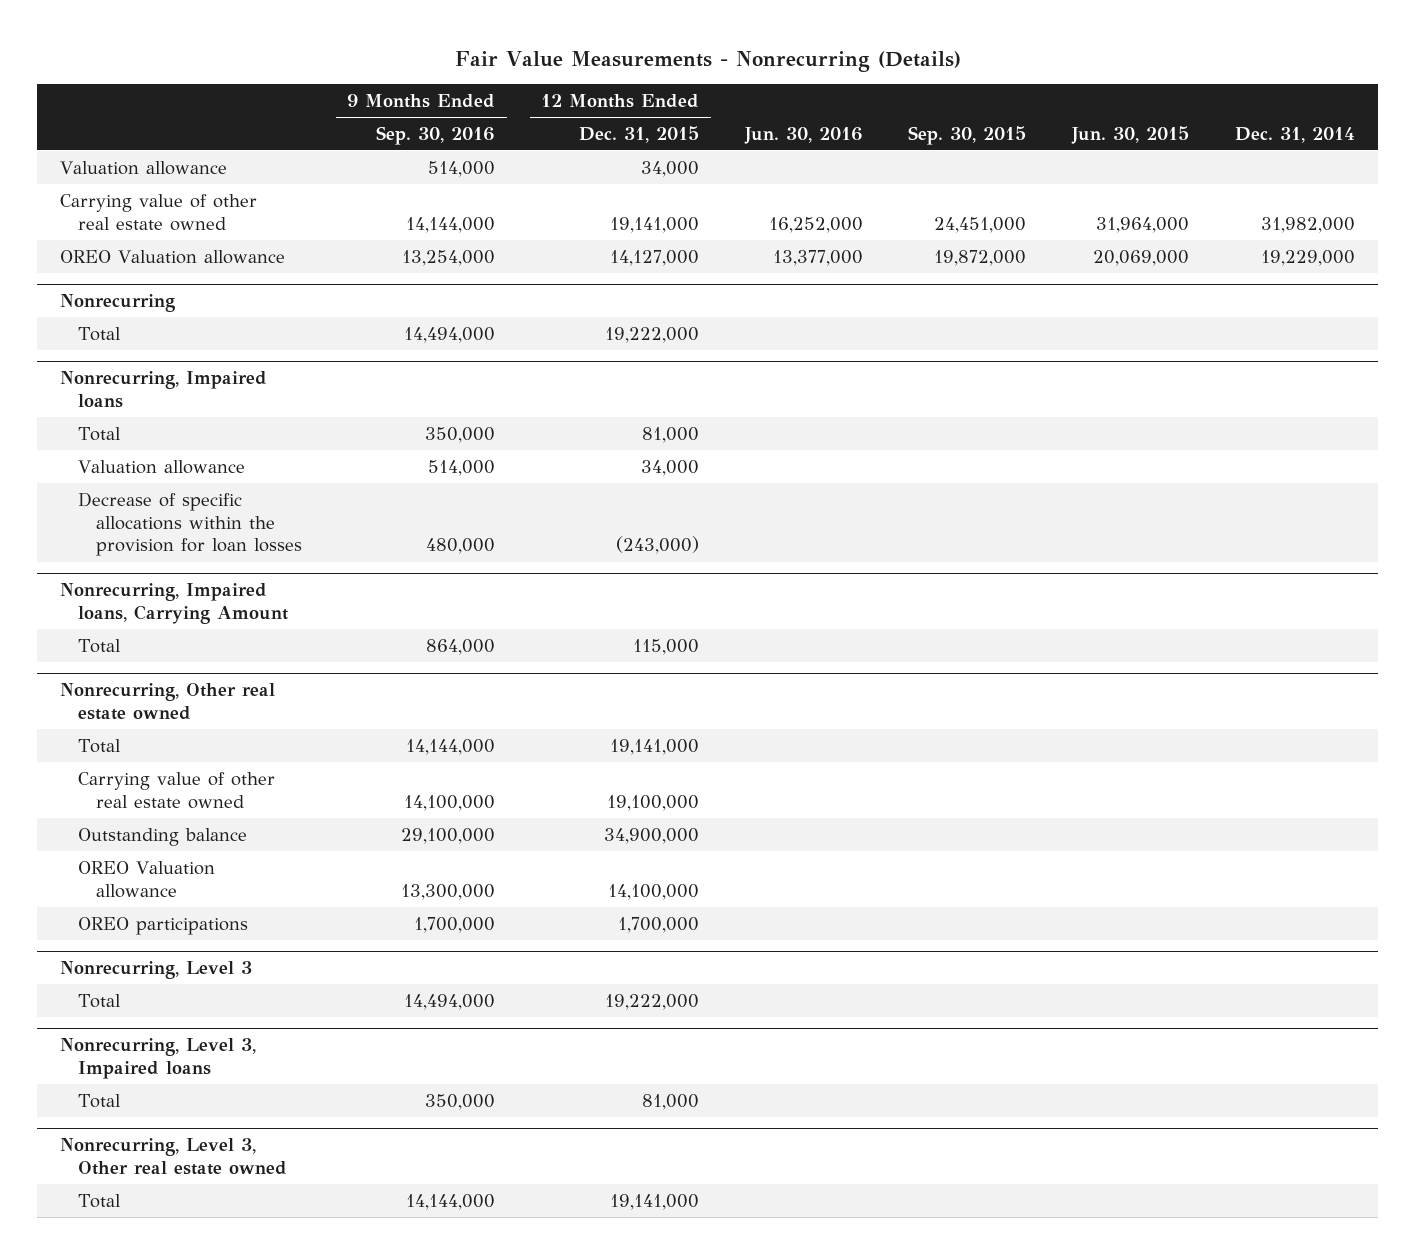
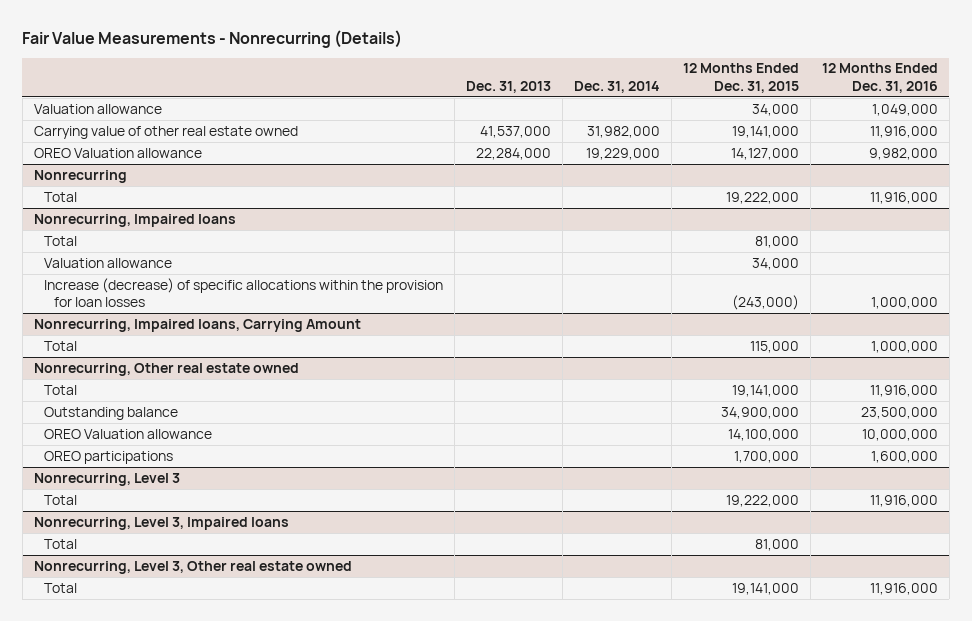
- | 9 Months Ended Sep. 30, 2016 | 12 Months Ended Dec. 31, 2015 | Jun. 30, 2016 | Sep. 30, 2015 | Jun. 30, 2015 | Dec. 31, 2014
+ | Dec. 31, 2013 | Dec. 31, 2014 | 12 Months Ended Dec. 31, 2015 | 12 Months Ended Dec. 31, 2016
@ Nonrecurring, Impaired loans
- Decrease of specific allocations within the provision for loan losses | 480,000 | (243,000) | | | |
+ Increase (decrease) of specific allocations within the provision for loan losses | | | (243,000) | 1,000,000
@ Nonrecurring, Other real estate owned
- Carrying value of other real estate owned | 14,100,000 | 19,100,000 | | | |

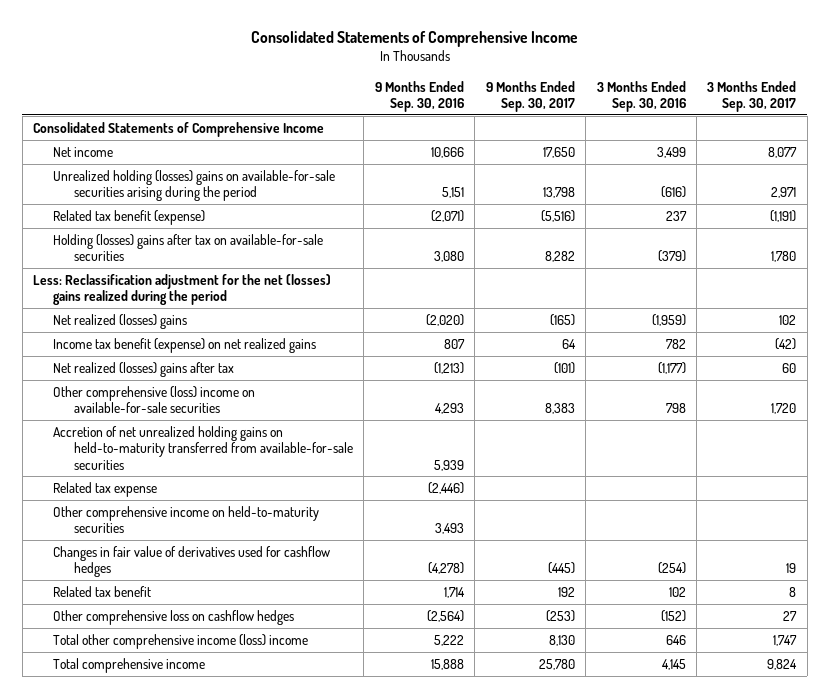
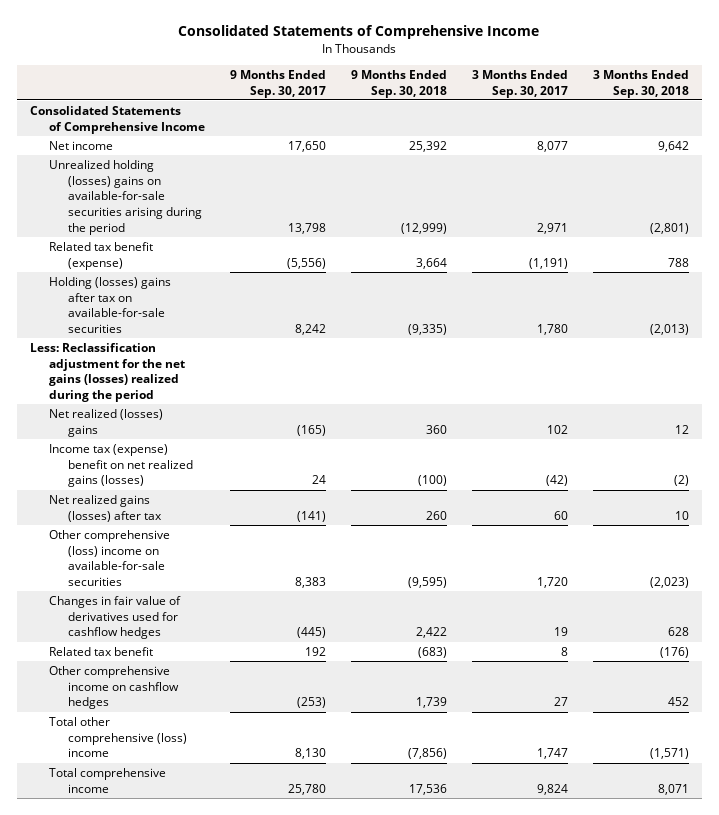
- | 9 Months Ended Sep. 30, 2016 | 9 Months Ended Sep. 30, 2017 | 3 Months Ended Sep. 30, 2016 | 3 Months Ended Sep. 30, 2017
+ | 9 Months Ended Sep. 30, 2017 | 9 Months Ended Sep. 30, 2018 | 3 Months Ended Sep. 30, 2017 | 3 Months Ended Sep. 30, 2018
- Related tax benefit (expense) | (2,071) | (5,516) | 237 | (1,191)
- Holding (losses) gains after tax on available-for-sale securities | 3,080 | 8,282 | (379) | 1,780
- Less: Reclassification adjustment for the net (losses) gains realized during the period
+ Related tax benefit (expense) | (5,556) | 3,664 | (1,191) | 788
+ Holding (losses) gains after tax on available-for-sale securities | 8,242 | (9,335) | 1,780 | (2,013)
+ Less: Reclassification adjustment for the net gains (losses) realized during the period
- Income tax benefit (expense) on net realized gains | 807 | 64 | 782 | (42)
- Net realized (losses) gains after tax | (1,213) | (101) | (1,177) | 60
+ Income tax (expense) benefit on net realized gains (losses) | 24 | (100) | (42) | (2)
+ Net realized gains (losses) after tax | (141) | 260 | 60 | 10
- Accretion of net unrealized holding gains on held-to-maturity transferred from available-for-sale securities | 5,939 | | |
- Related tax expense | (2,446) | | |
- Other comprehensive income on held-to-maturity securities | 3,493 | | |
- Other comprehensive loss on cashflow hedges | (2,564) | (253) | (152) | 27
- Total other comprehensive income (loss) income | 5,222 | 8,130 | 646 | 1,747
+ Other comprehensive income on cashflow hedges | (253) | 1,739 | 27 | 452
+ Total other comprehensive (loss) income | 8,130 | (7,856) | 1,747 | (1,571)

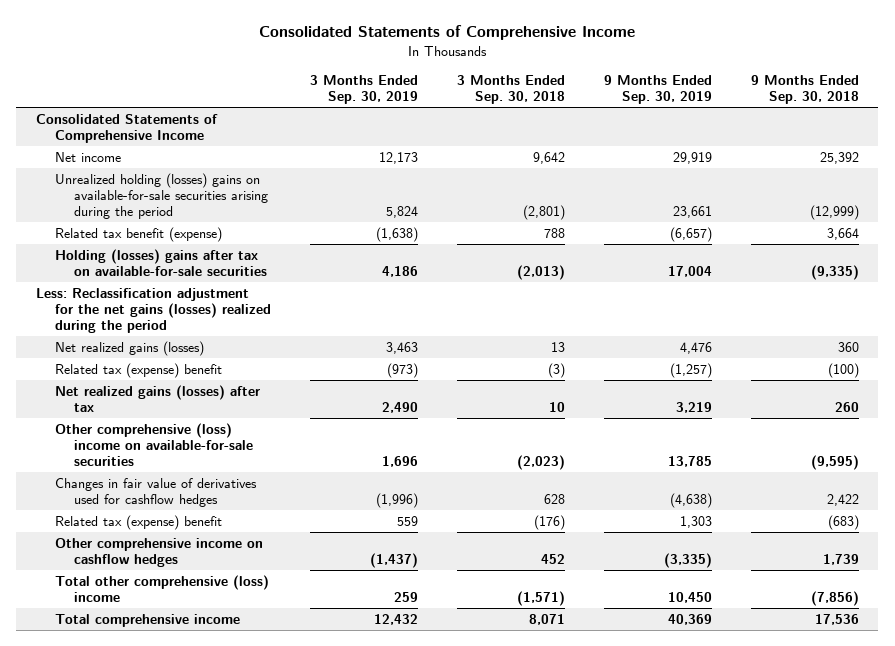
- | 9 Months Ended Sep. 30, 2017 | 9 Months Ended Sep. 30, 2018 | 3 Months Ended Sep. 30, 2017 | 3 Months Ended Sep. 30, 2018
+ | 3 Months Ended Sep. 30, 2019 | 3 Months Ended Sep. 30, 2018 | 9 Months Ended Sep. 30, 2019 | 9 Months Ended Sep. 30, 2018
- Net realized (losses) gains | (165) | 360 | 102 | 12
- Income tax (expense) benefit on net realized gains (losses) | 24 | (100) | (42) | (2)
+ Net realized gains (losses) | 3,463 | 13 | 4,476 | 360
+ Related tax (expense) benefit | (973) | (3) | (1,257) | (100)
- Related tax benefit | 192 | (683) | 8 | (176)
+ Related tax (expense) benefit | 559 | (176) | 1,303 | (683)

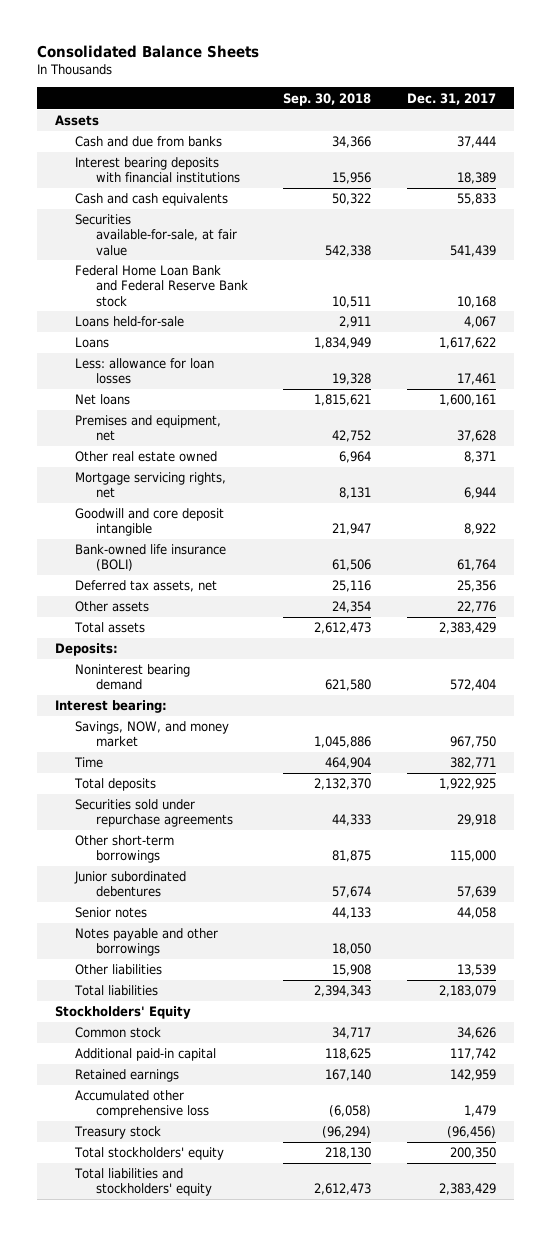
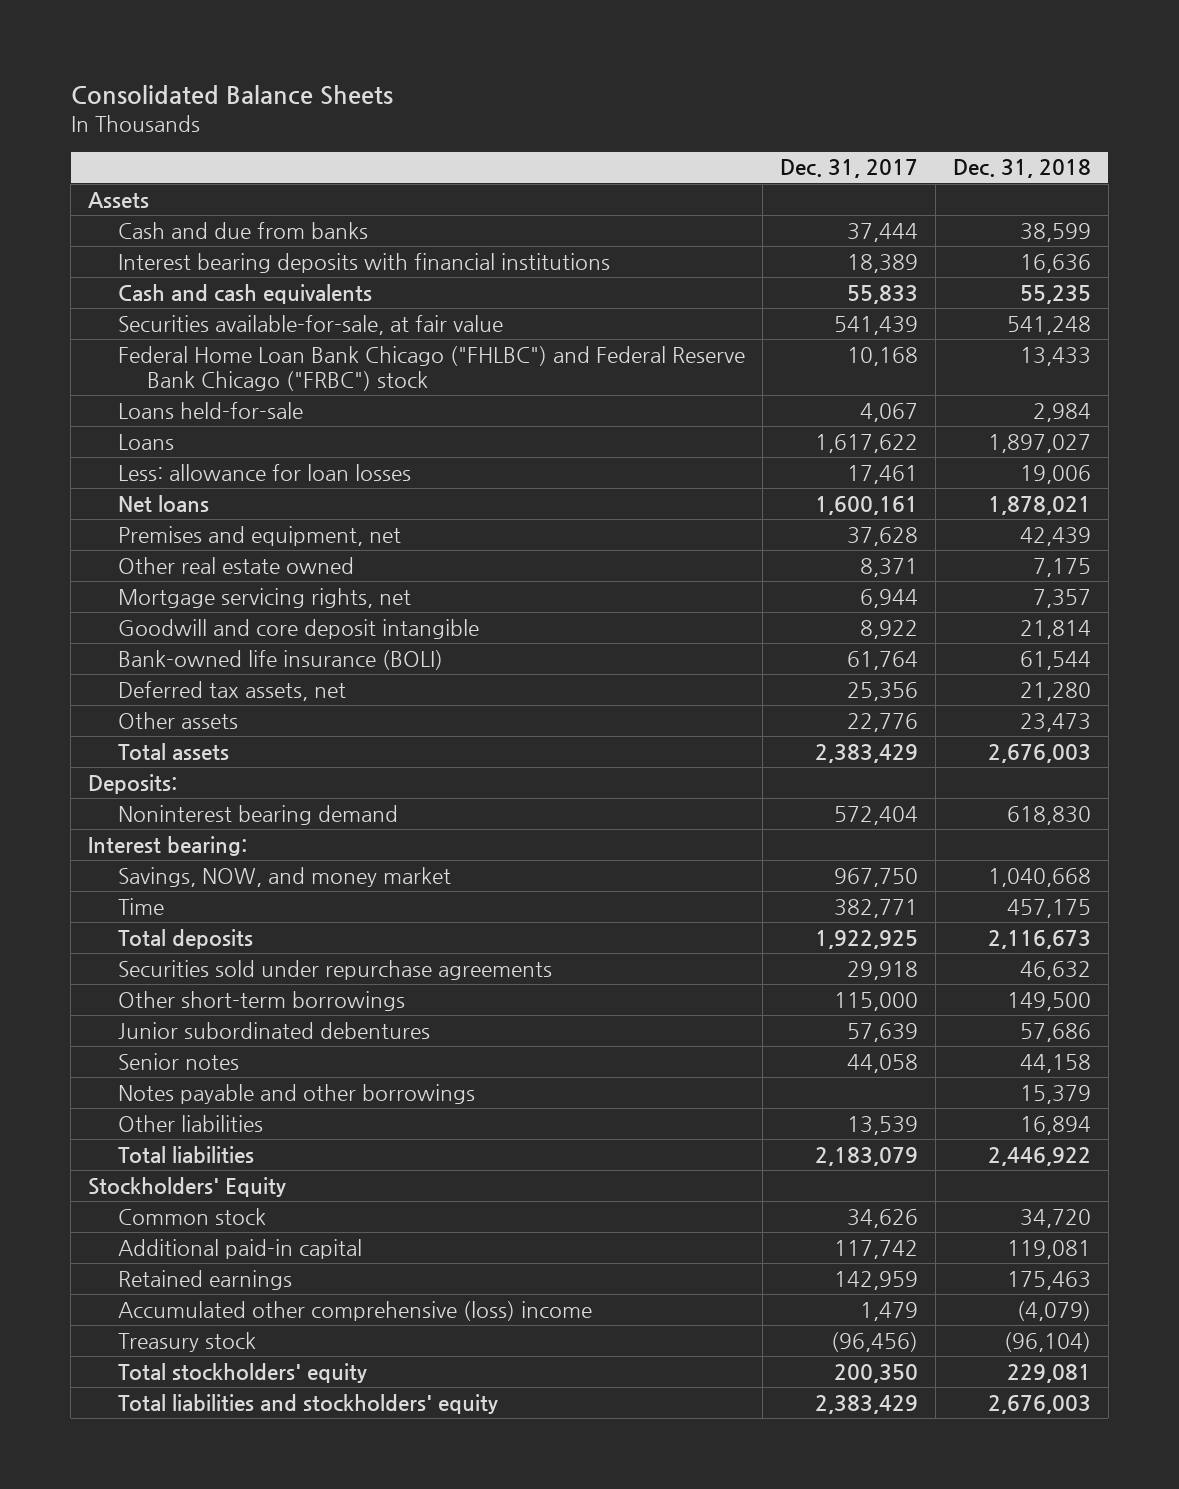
- | Sep. 30, 2018 | Dec. 31, 2017
+ | Dec. 31, 2017 | Dec. 31, 2018
- Federal Home Loan Bank and Federal Reserve Bank stock | 10,511 | 10,168
+ Federal Home Loan Bank Chicago ("FHLBC") and Federal Reserve Bank Chicago ("FRBC") stock | 10,168 | 13,433
- Accumulated other comprehensive loss | (6,058) | 1,479
+ Accumulated other comprehensive (loss) income | 1,479 | (4,079)

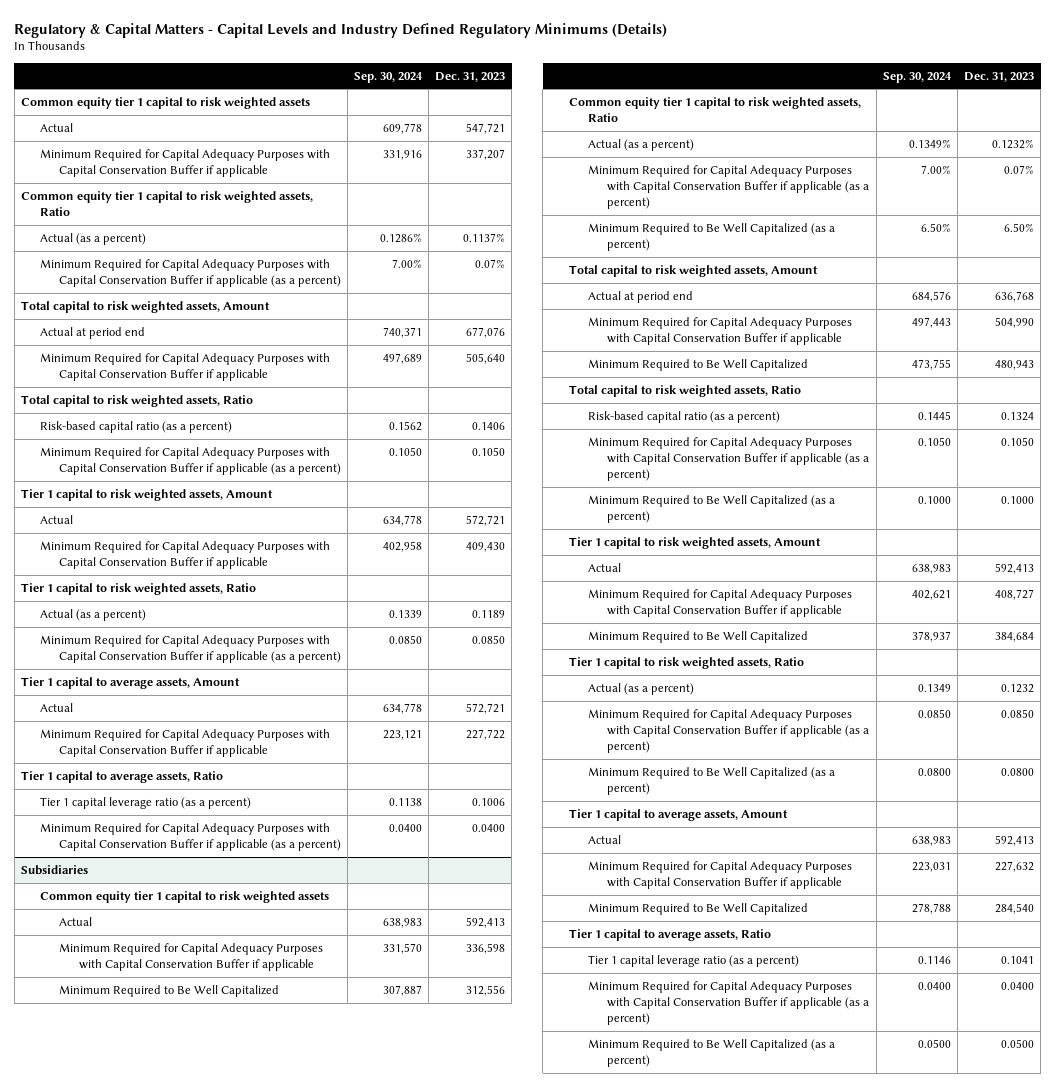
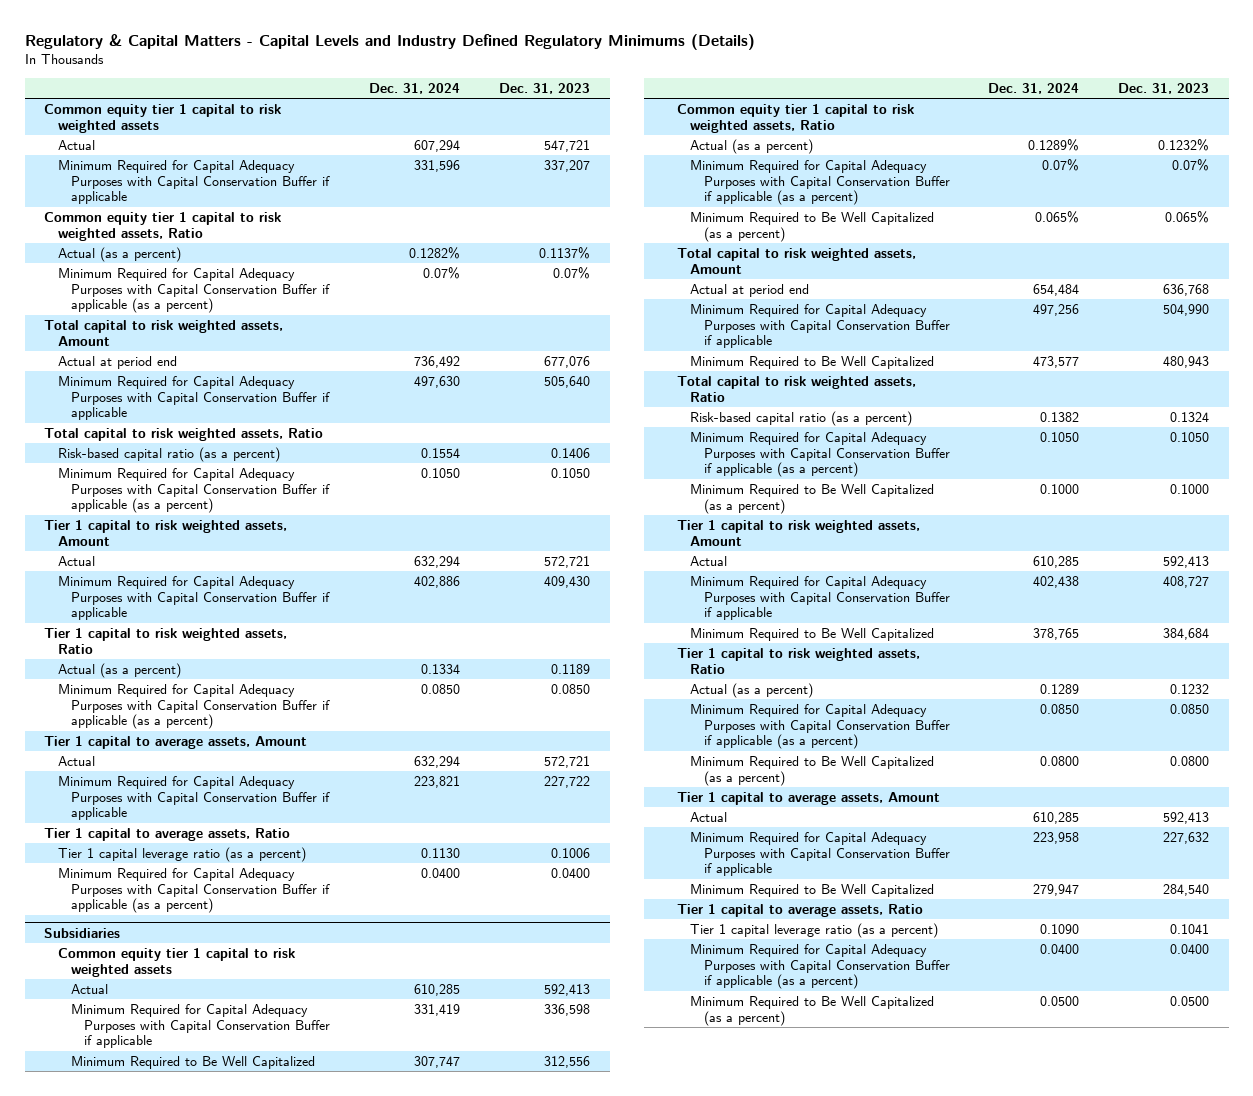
- | Sep. 30, 2024 | Dec. 31, 2023
+ | Dec. 31, 2024 | Dec. 31, 2023
@ Subsidiaries
- Minimum Required to Be Well Capitalized (as a percent) | 6.50% | 6.50%
+ Minimum Required to Be Well Capitalized (as a percent) | 0.065% | 0.065%

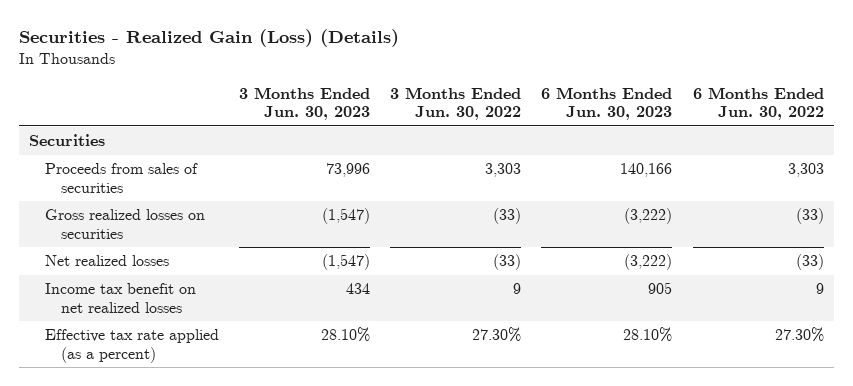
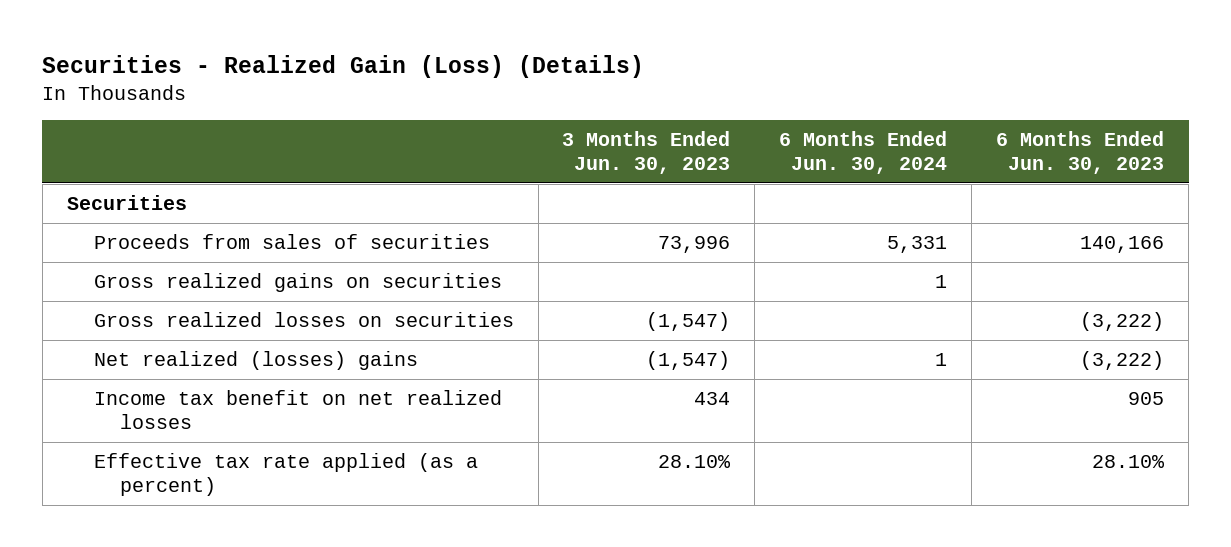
- | 3 Months Ended Jun. 30, 2023 | 3 Months Ended Jun. 30, 2022 | 6 Months Ended Jun. 30, 2023 | 6 Months Ended Jun. 30, 2022
+ | 3 Months Ended Jun. 30, 2023 | 6 Months Ended Jun. 30, 2024 | 6 Months Ended Jun. 30, 2023
+ Gross realized gains on securities | | 1 |
- Net realized losses | (1,547) | (33) | (3,222) | (33)
+ Net realized (losses) gains | (1,547) | 1 | (3,222)

